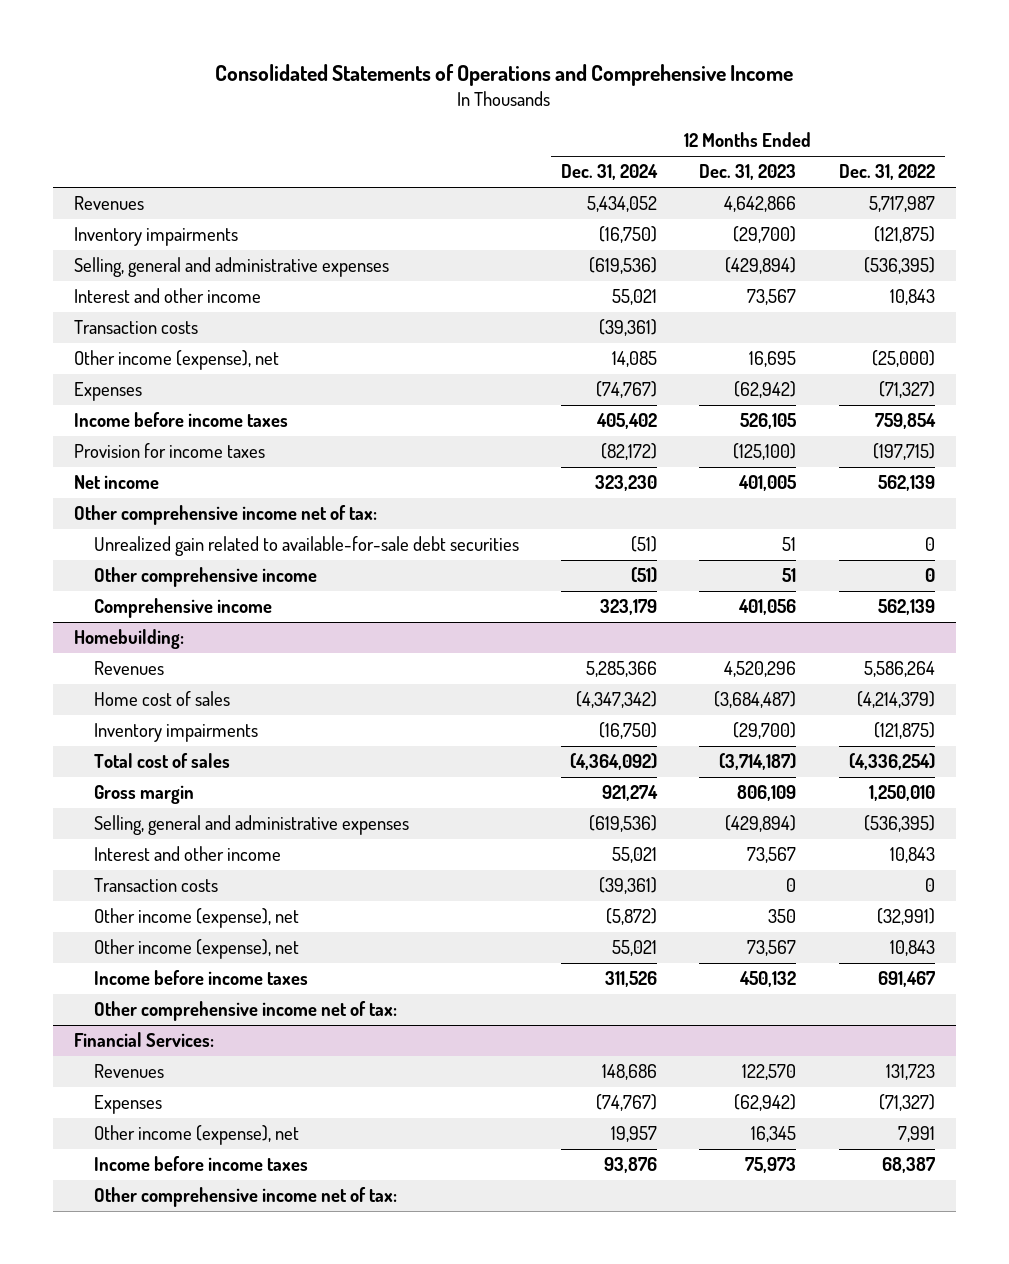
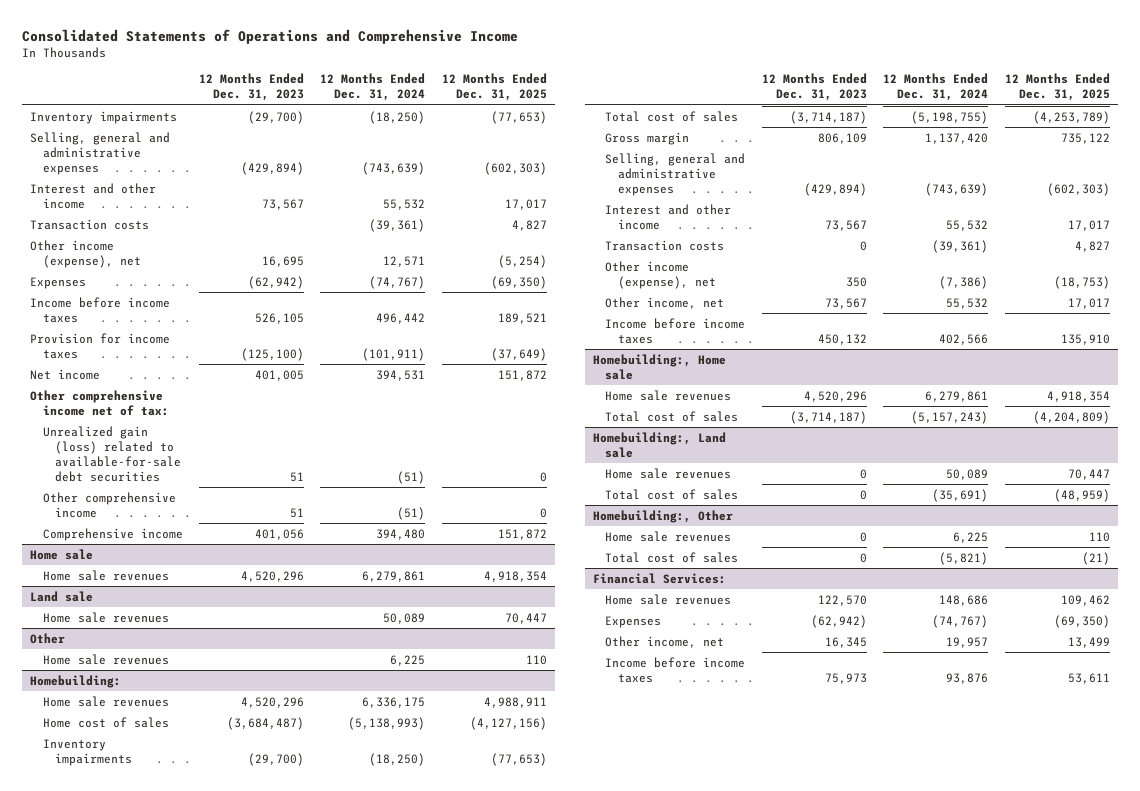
- | 12 Months Ended Dec. 31, 2024 | 12 Months Ended Dec. 31, 2023 | 12 Months Ended Dec. 31, 2022
+ | 12 Months Ended Dec. 31, 2023 | 12 Months Ended Dec. 31, 2024 | 12 Months Ended Dec. 31, 2025
- Revenues | 5,434,052 | 4,642,866 | 5,717,987
- Inventory impairments | (16,750) | (29,700) | (121,875)
- Selling, general and administrative expenses | (619,536) | (429,894) | (536,395)
- Interest and other income | 55,021 | 73,567 | 10,843
+ Inventory impairments | (29,700) | (18,250) | (77,653)
+ Selling, general and administrative expenses | (429,894) | (743,639) | (602,303)
+ Interest and other income | 73,567 | 55,532 | 17,017
- Other income (expense), net | 14,085 | 16,695 | (25,000)
+ Other income (expense), net | 16,695 | 12,571 | (5,254)
- Income before income taxes | 405,402 | 526,105 | 759,854
- Provision for income taxes | (82,172) | (125,100) | (197,715)
- Net income | 323,230 | 401,005 | 562,139
+ Income before income taxes | 526,105 | 496,442 | 189,521
+ Provision for income taxes | (125,100) | (101,911) | (37,649)
+ Net income | 401,005 | 394,531 | 151,872
- Unrealized gain related to available-for-sale debt securities | (51) | 51 | 0
+ Unrealized gain (loss) related to available-for-sale debt securities | 51 | (51) | 0
- Comprehensive income | 323,179 | 401,056 | 562,139
+ Comprehensive income | 401,056 | 394,480 | 151,872
+ Home sale
+ Home sale revenues | 4,520,296 | 6,279,861 | 4,918,354
+ Land sale
+ Home sale revenues | | 50,089 | 70,447
+ Other
+ Home sale revenues | | 6,225 | 110
@ Homebuilding:
- Revenues | 5,285,366 | 4,520,296 | 5,586,264
- Home cost of sales | (4,347,342) | (3,684,487) | (4,214,379)
- Inventory impairments | (16,750) | (29,700) | (121,875)
- Total cost of sales | (4,364,092) | (3,714,187) | (4,336,254)
- Gross margin | 921,274 | 806,109 | 1,250,010
- Selling, general and administrative expenses | (619,536) | (429,894) | (536,395)
- Interest and other income | 55,021 | 73,567 | 10,843
+ Home sale revenues | 4,520,296 | 6,336,175 | 4,988,911
+ Home cost of sales | (3,684,487) | (5,138,993) | (4,127,156)
+ Inventory impairments | (29,700) | (18,250) | (77,653)
+ Total cost of sales | (3,714,187) | (5,198,755) | (4,253,789)
+ Gross margin | 806,109 | 1,137,420 | 735,122
+ Selling, general and administrative expenses | (429,894) | (743,639) | (602,303)
+ Interest and other income | 73,567 | 55,532 | 17,017
- Other income (expense), net | (5,872) | 350 | (32,991)
- Other income (expense), net | 55,021 | 73,567 | 10,843
- Income before income taxes | 311,526 | 450,132 | 691,467
- Other comprehensive income net of tax:
+ Other income (expense), net | 350 | (7,386) | (18,753)
+ Other income, net | 73,567 | 55,532 | 17,017
+ Income before income taxes | 450,132 | 402,566 | 135,910
+ Homebuilding:, Home sale
+ Home sale revenues | 4,520,296 | 6,279,861 | 4,918,354
+ Total cost of sales | (3,714,187) | (5,157,243) | (4,204,809)
+ Homebuilding:, Land sale
+ Home sale revenues | 0 | 50,089 | 70,447
+ Total cost of sales | 0 | (35,691) | (48,959)
+ Homebuilding:, Other
+ Home sale revenues | 0 | 6,225 | 110
+ Total cost of sales | 0 | (5,821) | (21)
@ Financial Services:
- Revenues | 148,686 | 122,570 | 131,723
+ Home sale revenues | 122,570 | 148,686 | 109,462
- Other income (expense), net | 19,957 | 16,345 | 7,991
+ Other income, net | 16,345 | 19,957 | 13,499
- Other comprehensive income net of tax:

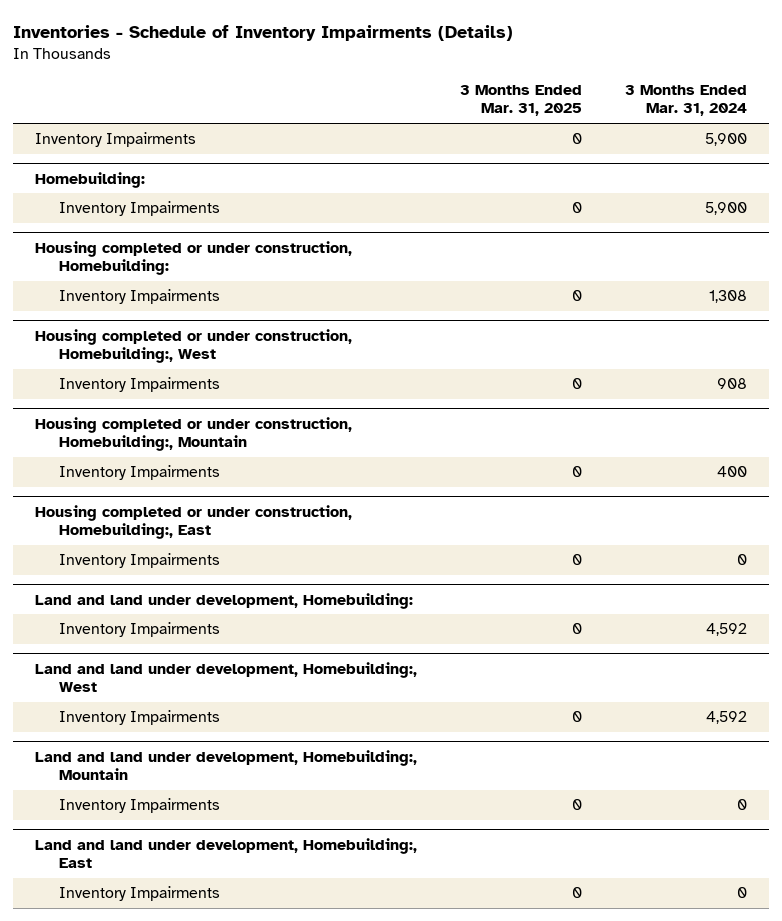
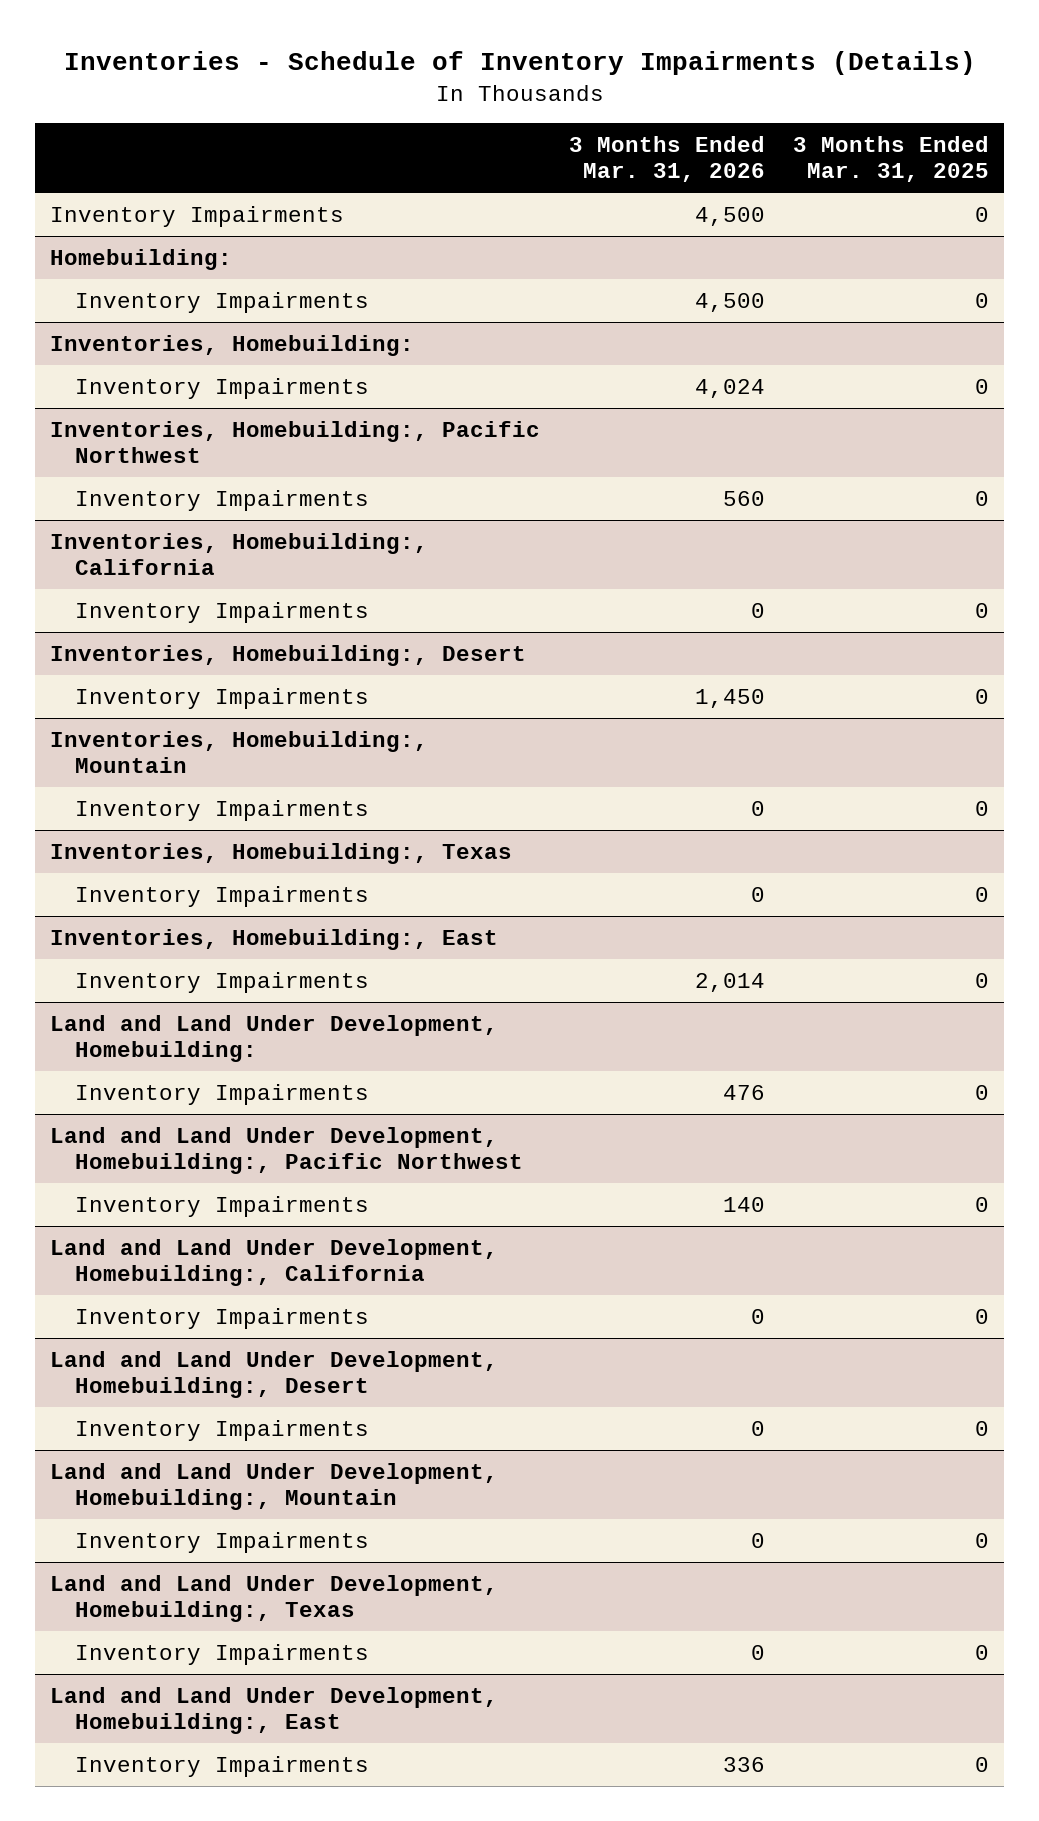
- | 3 Months Ended Mar. 31, 2025 | 3 Months Ended Mar. 31, 2024
+ | 3 Months Ended Mar. 31, 2026 | 3 Months Ended Mar. 31, 2025
- Housing completed or under construction, Homebuilding:
+ Inventories, Homebuilding:
- Housing completed or under construction, Homebuilding:, West
+ Inventories, Homebuilding:, Pacific Northwest
- Housing completed or under construction, Homebuilding:, Mountain
+ Inventories, Homebuilding:, California
- Housing completed or under construction, Homebuilding:, East
+ Inventories, Homebuilding:, Desert
- Land and land under development, Homebuilding:
+ Inventories, Homebuilding:, Mountain
- Land and land under development, Homebuilding:, West
+ Inventories, Homebuilding:, Texas
- Land and land under development, Homebuilding:, Mountain
+ Inventories, Homebuilding:, East
- Land and land under development, Homebuilding:, East
+ Land and Land Under Development, Homebuilding:
+ Land and Land Under Development, Homebuilding:, Pacific Northwest
+ Inventory Impairments | 140 | 0
+ Land and Land Under Development, Homebuilding:, California
+ Inventory Impairments | 0 | 0
+ Land and Land Under Development, Homebuilding:, Desert
+ Inventory Impairments | 0 | 0
+ Land and Land Under Development, Homebuilding:, Mountain
+ Inventory Impairments | 0 | 0
+ Land and Land Under Development, Homebuilding:, Texas
+ Inventory Impairments | 0 | 0
+ Land and Land Under Development, Homebuilding:, East
+ Inventory Impairments | 336 | 0

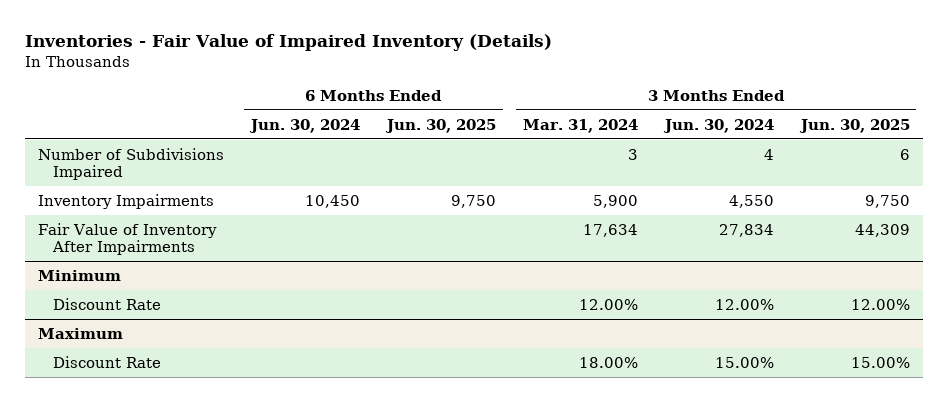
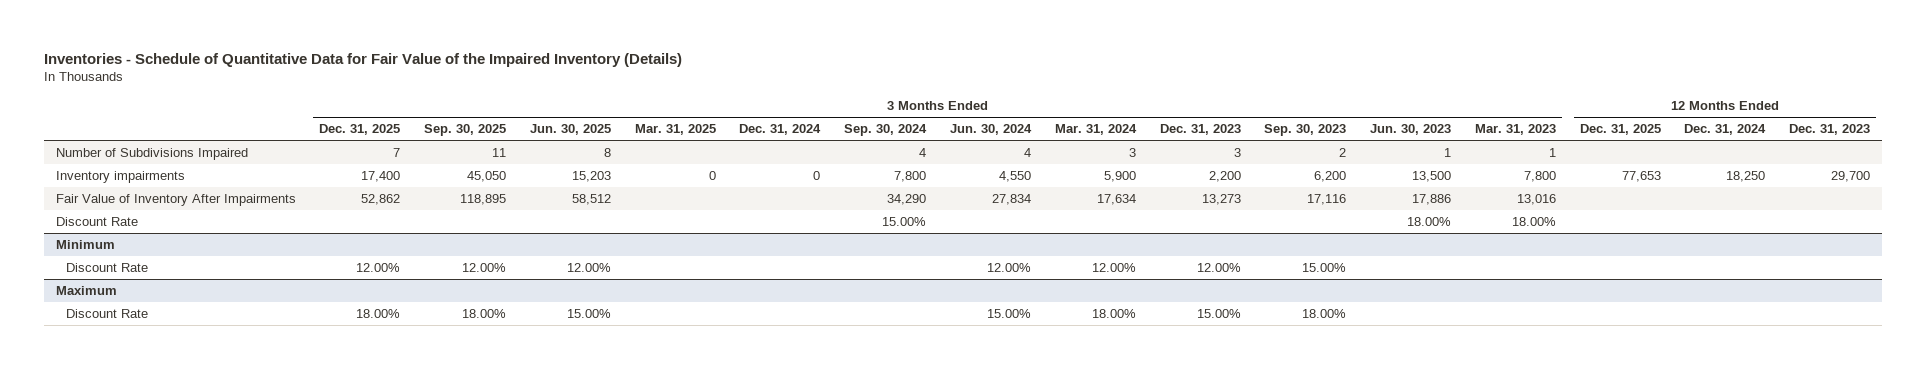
- Inventories - Fair Value of Impaired Inventory (Details)
+ Inventories - Schedule of Quantitative Data for Fair Value of the Impaired Inventory (Details)
- | 6 Months Ended Jun. 30, 2024 | 6 Months Ended Jun. 30, 2025 | 3 Months Ended Mar. 31, 2024 | 3 Months Ended Jun. 30, 2024 | 3 Months Ended Jun. 30, 2025
+ | 3 Months Ended Dec. 31, 2025 | 3 Months Ended Sep. 30, 2025 | 3 Months Ended Jun. 30, 2025 | 3 Months Ended Mar. 31, 2025 | 3 Months Ended Dec. 31, 2024 | 3 Months Ended Sep. 30, 2024 | 3 Months Ended Jun. 30, 2024 | 3 Months Ended Mar. 31, 2024 | 3 Months Ended Dec. 31, 2023 | 3 Months Ended Sep. 30, 2023 | 3 Months Ended Jun. 30, 2023 | 3 Months Ended Mar. 31, 2023 | 12 Months Ended Dec. 31, 2025 | 12 Months Ended Dec. 31, 2024 | 12 Months Ended Dec. 31, 2023
- Number of Subdivisions Impaired | | | 3 | 4 | 6
- Inventory Impairments | 10,450 | 9,750 | 5,900 | 4,550 | 9,750
- Fair Value of Inventory After Impairments | | | 17,634 | 27,834 | 44,309
+ Number of Subdivisions Impaired | 7 | 11 | 8 | | | 4 | 4 | 3 | 3 | 2 | 1 | 1 | | |
+ Inventory impairments | 17,400 | 45,050 | 15,203 | 0 | 0 | 7,800 | 4,550 | 5,900 | 2,200 | 6,200 | 13,500 | 7,800 | 77,653 | 18,250 | 29,700
+ Fair Value of Inventory After Impairments | 52,862 | 118,895 | 58,512 | | | 34,290 | 27,834 | 17,634 | 13,273 | 17,116 | 17,886 | 13,016 | | |
+ Discount Rate | | | | | | 15.00% | | | | | 18.00% | 18.00% | | |

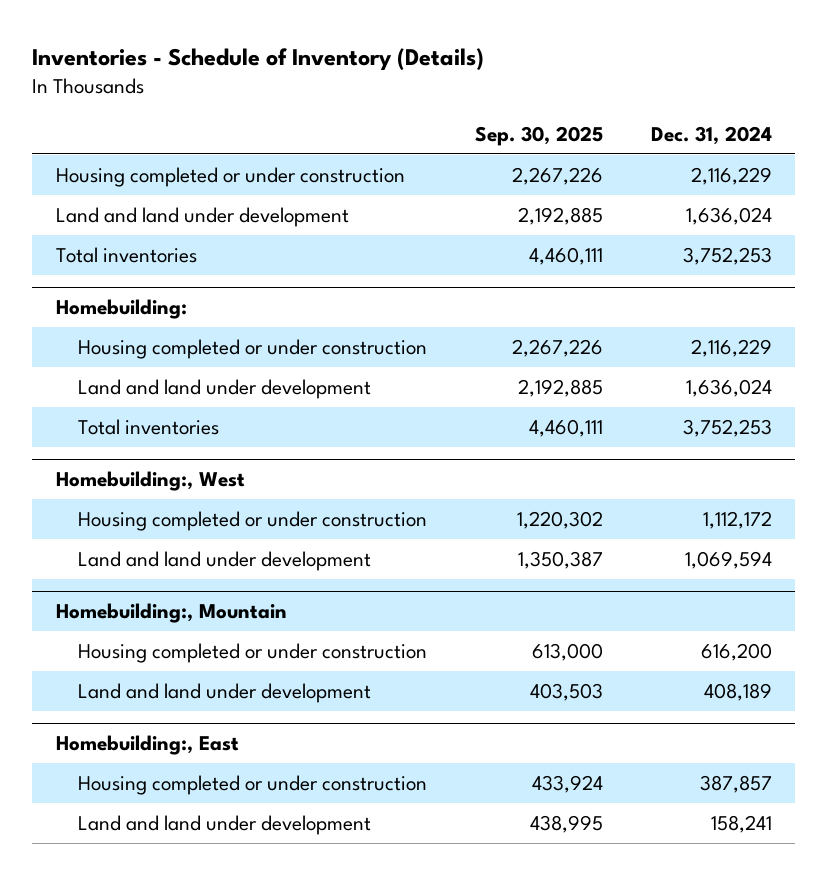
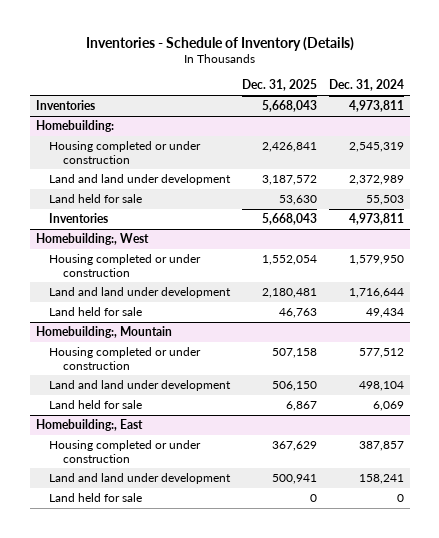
- | Sep. 30, 2025 | Dec. 31, 2024
+ | Dec. 31, 2025 | Dec. 31, 2024
- Housing completed or under construction | 2,267,226 | 2,116,229
- Land and land under development | 2,192,885 | 1,636,024
- Total inventories | 4,460,111 | 3,752,253
+ Inventories | 5,668,043 | 4,973,811
@ Homebuilding:
- Housing completed or under construction | 2,267,226 | 2,116,229
- Land and land under development | 2,192,885 | 1,636,024
- Total inventories | 4,460,111 | 3,752,253
+ Housing completed or under construction | 2,426,841 | 2,545,319
+ Land and land under development | 3,187,572 | 2,372,989
+ Land held for sale | 53,630 | 55,503
+ Inventories | 5,668,043 | 4,973,811
@ Homebuilding:, West
- Housing completed or under construction | 1,220,302 | 1,112,172
- Land and land under development | 1,350,387 | 1,069,594
+ Housing completed or under construction | 1,552,054 | 1,579,950
+ Land and land under development | 2,180,481 | 1,716,644
+ Land held for sale | 46,763 | 49,434
@ Homebuilding:, Mountain
- Housing completed or under construction | 613,000 | 616,200
- Land and land under development | 403,503 | 408,189
+ Housing completed or under construction | 507,158 | 577,512
+ Land and land under development | 506,150 | 498,104
+ Land held for sale | 6,867 | 6,069
@ Homebuilding:, East
+ Land held for sale | 0 | 0

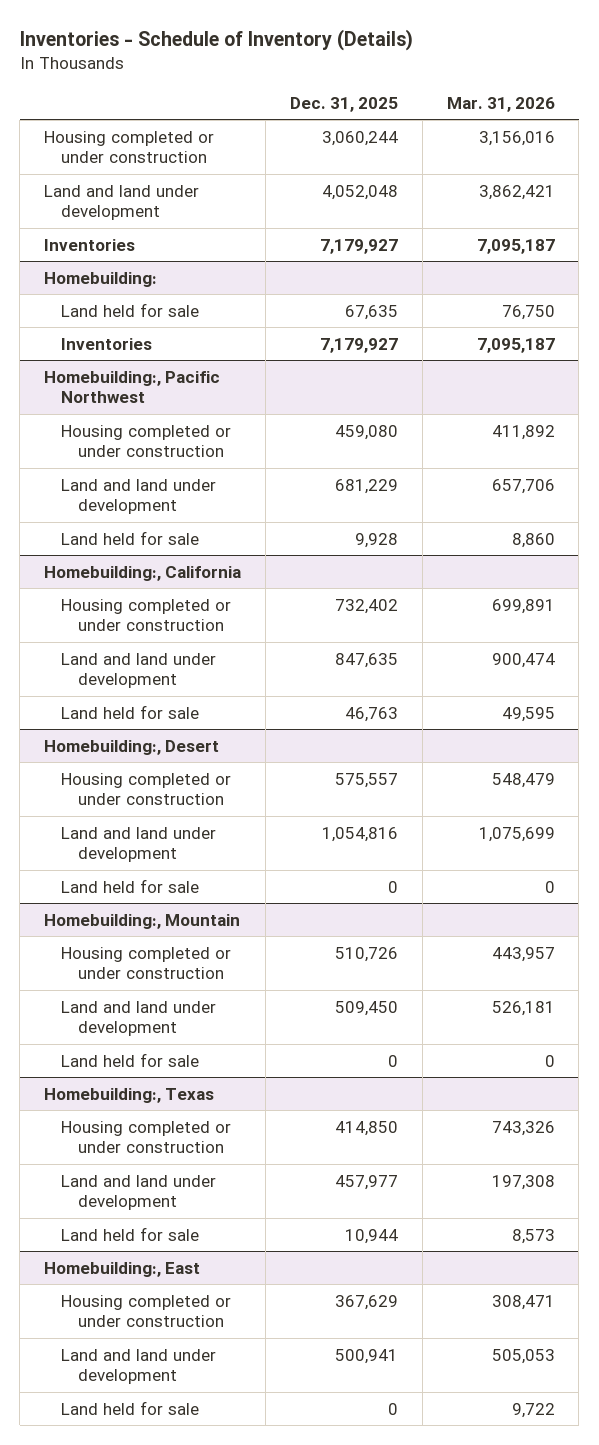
- | Dec. 31, 2025 | Dec. 31, 2024
+ | Dec. 31, 2025 | Mar. 31, 2026
- Inventories | 5,668,043 | 4,973,811
+ Housing completed or under construction | 3,060,244 | 3,156,016
+ Land and land under development | 4,052,048 | 3,862,421
+ Inventories | 7,179,927 | 7,095,187
@ Homebuilding:
- Housing completed or under construction | 2,426,841 | 2,545,319
- Land and land under development | 3,187,572 | 2,372,989
- Land held for sale | 53,630 | 55,503
- Inventories | 5,668,043 | 4,973,811
- Homebuilding:, West
- Housing completed or under construction | 1,552,054 | 1,579,950
- Land and land under development | 2,180,481 | 1,716,644
@ Homebuilding:
+ Land held for sale | 67,635 | 76,750
+ Inventories | 7,179,927 | 7,095,187
+ Homebuilding:, Pacific Northwest
+ Housing completed or under construction | 459,080 | 411,892
+ Land and land under development | 681,229 | 657,706
+ Land held for sale | 9,928 | 8,860
+ Homebuilding:, California
+ Housing completed or under construction | 732,402 | 699,891
+ Land and land under development | 847,635 | 900,474
+ Homebuilding:, Desert
+ Housing completed or under construction | 575,557 | 548,479
+ Land and land under development | 1,054,816 | 1,075,699
+ Land held for sale | 0 | 0
@ Homebuilding:, Mountain
- Housing completed or under construction | 507,158 | 577,512
- Land and land under development | 506,150 | 498,104
- Land held for sale | 6,867 | 6,069
+ Housing completed or under construction | 510,726 | 443,957
+ Land and land under development | 509,450 | 526,181
+ Land held for sale | 0 | 0
+ Homebuilding:, Texas
+ Housing completed or under construction | 414,850 | 743,326
+ Land and land under development | 457,977 | 197,308
+ Land held for sale | 10,944 | 8,573

